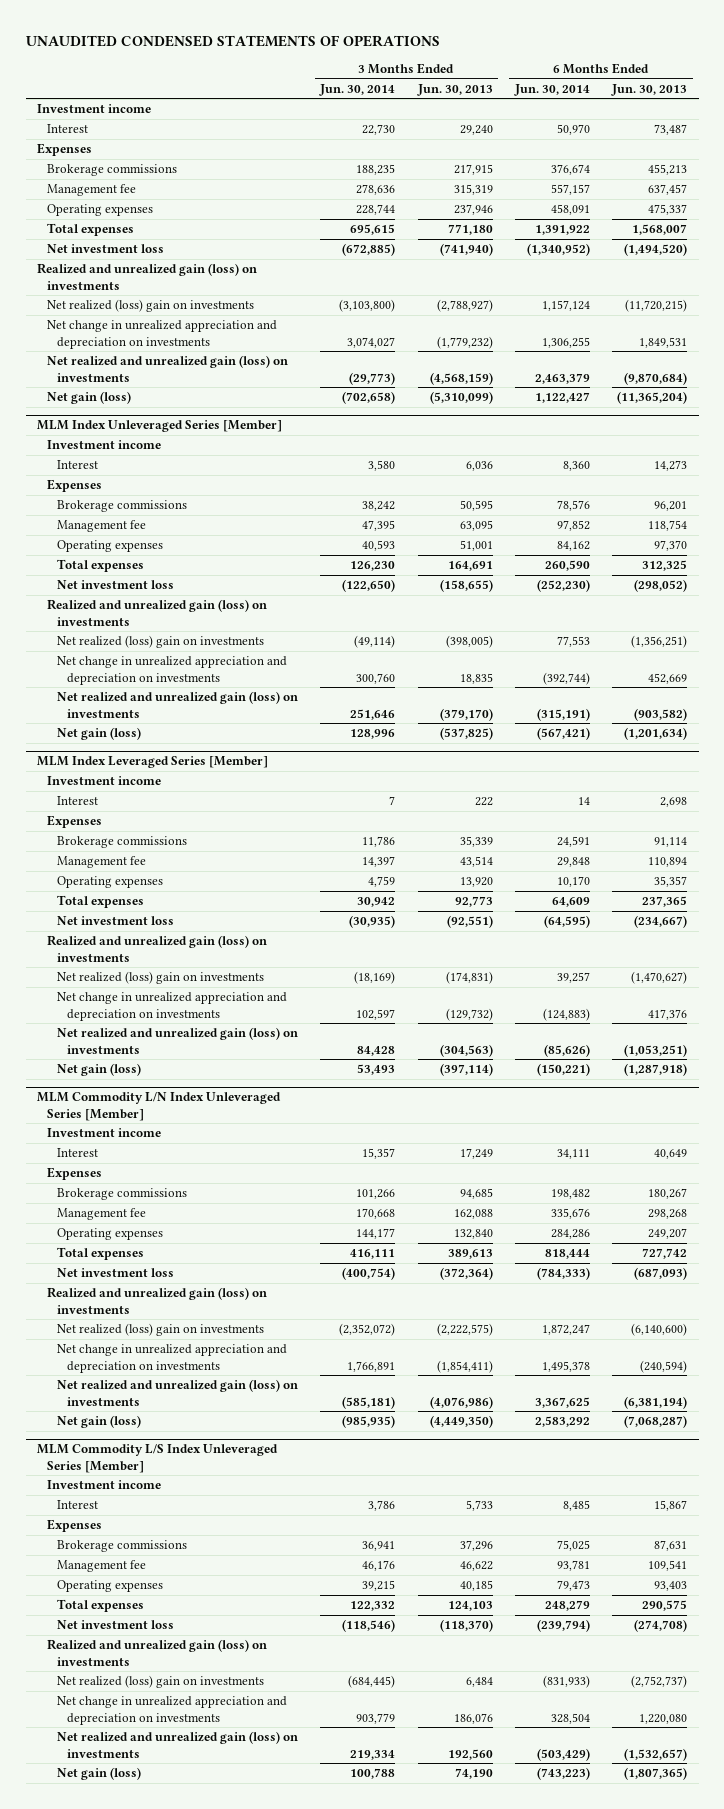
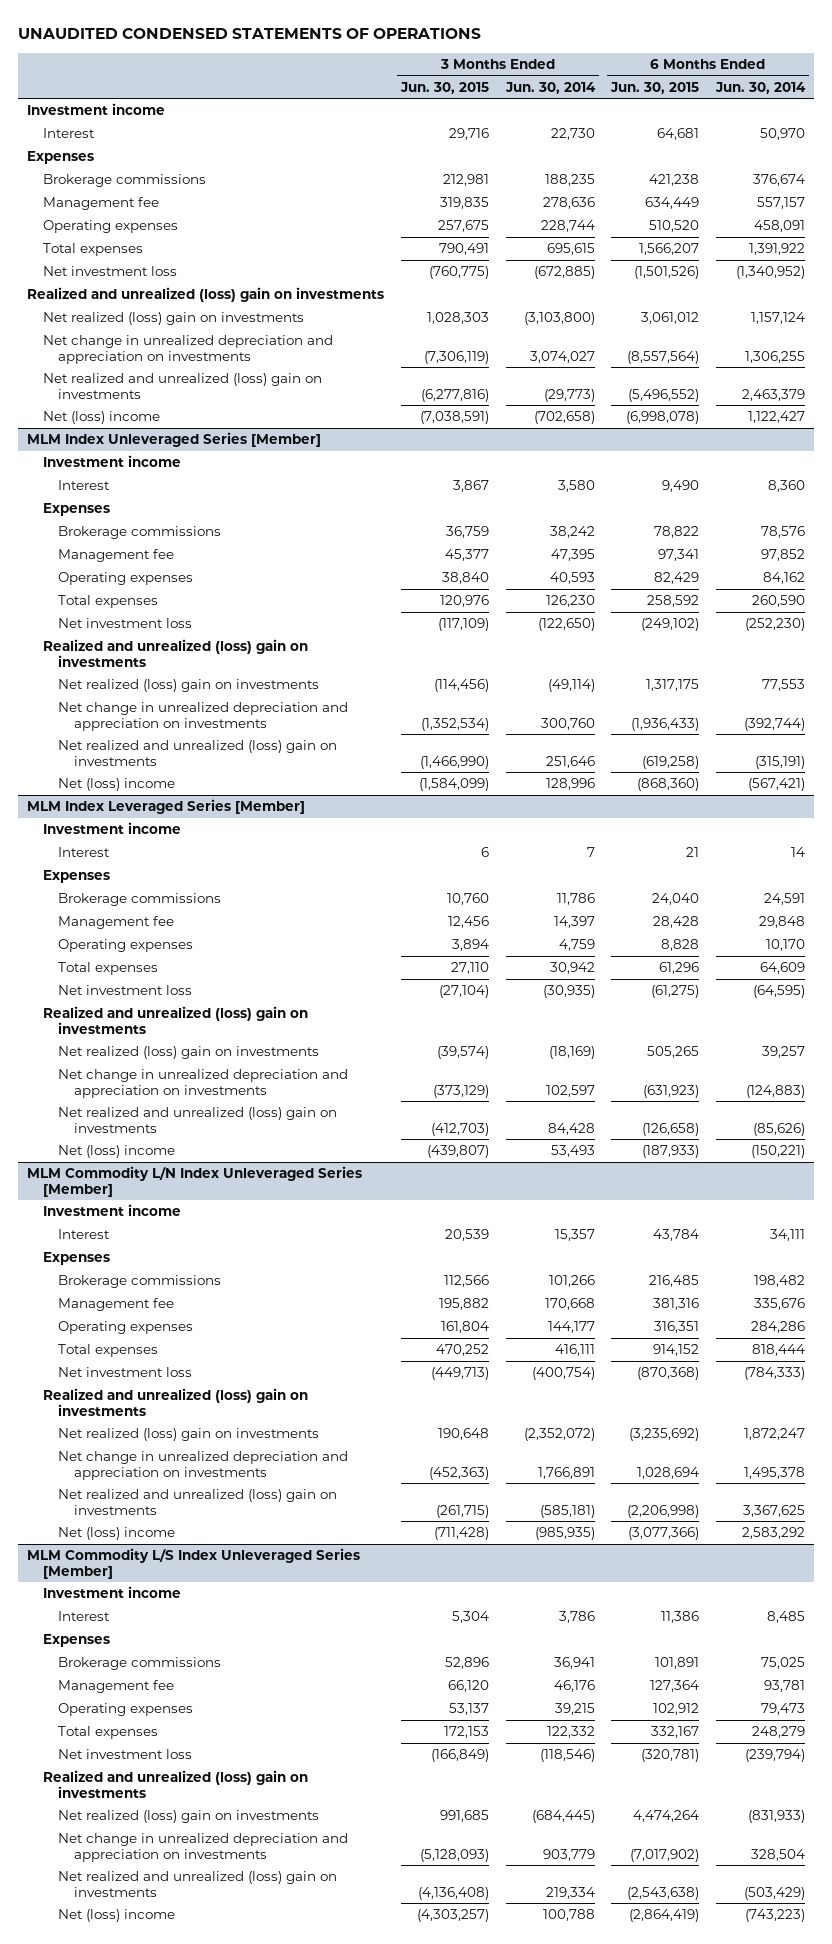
- | 3 Months Ended Jun. 30, 2014 | 3 Months Ended Jun. 30, 2013 | 6 Months Ended Jun. 30, 2014 | 6 Months Ended Jun. 30, 2013
+ | 3 Months Ended Jun. 30, 2015 | 3 Months Ended Jun. 30, 2014 | 6 Months Ended Jun. 30, 2015 | 6 Months Ended Jun. 30, 2014
- Realized and unrealized gain (loss) on investments
+ Realized and unrealized (loss) gain on investments
- Net change in unrealized appreciation and depreciation on investments | 3,074,027 | (1,779,232) | 1,306,255 | 1,849,531
- Net realized and unrealized gain (loss) on investments | (29,773) | (4,568,159) | 2,463,379 | (9,870,684)
- Net gain (loss) | (702,658) | (5,310,099) | 1,122,427 | (11,365,204)
+ Net change in unrealized depreciation and appreciation on investments | (7,306,119) | 3,074,027 | (8,557,564) | 1,306,255
+ Net realized and unrealized (loss) gain on investments | (6,277,816) | (29,773) | (5,496,552) | 2,463,379
+ Net (loss) income | (7,038,591) | (702,658) | (6,998,078) | 1,122,427
@ MLM Index Unleveraged Series [Member]
- Realized and unrealized gain (loss) on investments
+ Realized and unrealized (loss) gain on investments
- Net change in unrealized appreciation and depreciation on investments | 300,760 | 18,835 | (392,744) | 452,669
- Net realized and unrealized gain (loss) on investments | 251,646 | (379,170) | (315,191) | (903,582)
- Net gain (loss) | 128,996 | (537,825) | (567,421) | (1,201,634)
+ Net change in unrealized depreciation and appreciation on investments | (1,352,534) | 300,760 | (1,936,433) | (392,744)
+ Net realized and unrealized (loss) gain on investments | (1,466,990) | 251,646 | (619,258) | (315,191)
+ Net (loss) income | (1,584,099) | 128,996 | (868,360) | (567,421)
@ MLM Index Leveraged Series [Member]
- Realized and unrealized gain (loss) on investments
+ Realized and unrealized (loss) gain on investments
- Net change in unrealized appreciation and depreciation on investments | 102,597 | (129,732) | (124,883) | 417,376
- Net realized and unrealized gain (loss) on investments | 84,428 | (304,563) | (85,626) | (1,053,251)
- Net gain (loss) | 53,493 | (397,114) | (150,221) | (1,287,918)
+ Net change in unrealized depreciation and appreciation on investments | (373,129) | 102,597 | (631,923) | (124,883)
+ Net realized and unrealized (loss) gain on investments | (412,703) | 84,428 | (126,658) | (85,626)
+ Net (loss) income | (439,807) | 53,493 | (187,933) | (150,221)
@ MLM Commodity L/N Index Unleveraged Series [Member]
- Realized and unrealized gain (loss) on investments
+ Realized and unrealized (loss) gain on investments
- Net change in unrealized appreciation and depreciation on investments | 1,766,891 | (1,854,411) | 1,495,378 | (240,594)
- Net realized and unrealized gain (loss) on investments | (585,181) | (4,076,986) | 3,367,625 | (6,381,194)
- Net gain (loss) | (985,935) | (4,449,350) | 2,583,292 | (7,068,287)
+ Net change in unrealized depreciation and appreciation on investments | (452,363) | 1,766,891 | 1,028,694 | 1,495,378
+ Net realized and unrealized (loss) gain on investments | (261,715) | (585,181) | (2,206,998) | 3,367,625
+ Net (loss) income | (711,428) | (985,935) | (3,077,366) | 2,583,292
@ MLM Commodity L/S Index Unleveraged Series [Member]
- Realized and unrealized gain (loss) on investments
+ Realized and unrealized (loss) gain on investments
- Net change in unrealized appreciation and depreciation on investments | 903,779 | 186,076 | 328,504 | 1,220,080
- Net realized and unrealized gain (loss) on investments | 219,334 | 192,560 | (503,429) | (1,532,657)
- Net gain (loss) | 100,788 | 74,190 | (743,223) | (1,807,365)
+ Net change in unrealized depreciation and appreciation on investments | (5,128,093) | 903,779 | (7,017,902) | 328,504
+ Net realized and unrealized (loss) gain on investments | (4,136,408) | 219,334 | (2,543,638) | (503,429)
+ Net (loss) income | (4,303,257) | 100,788 | (2,864,419) | (743,223)

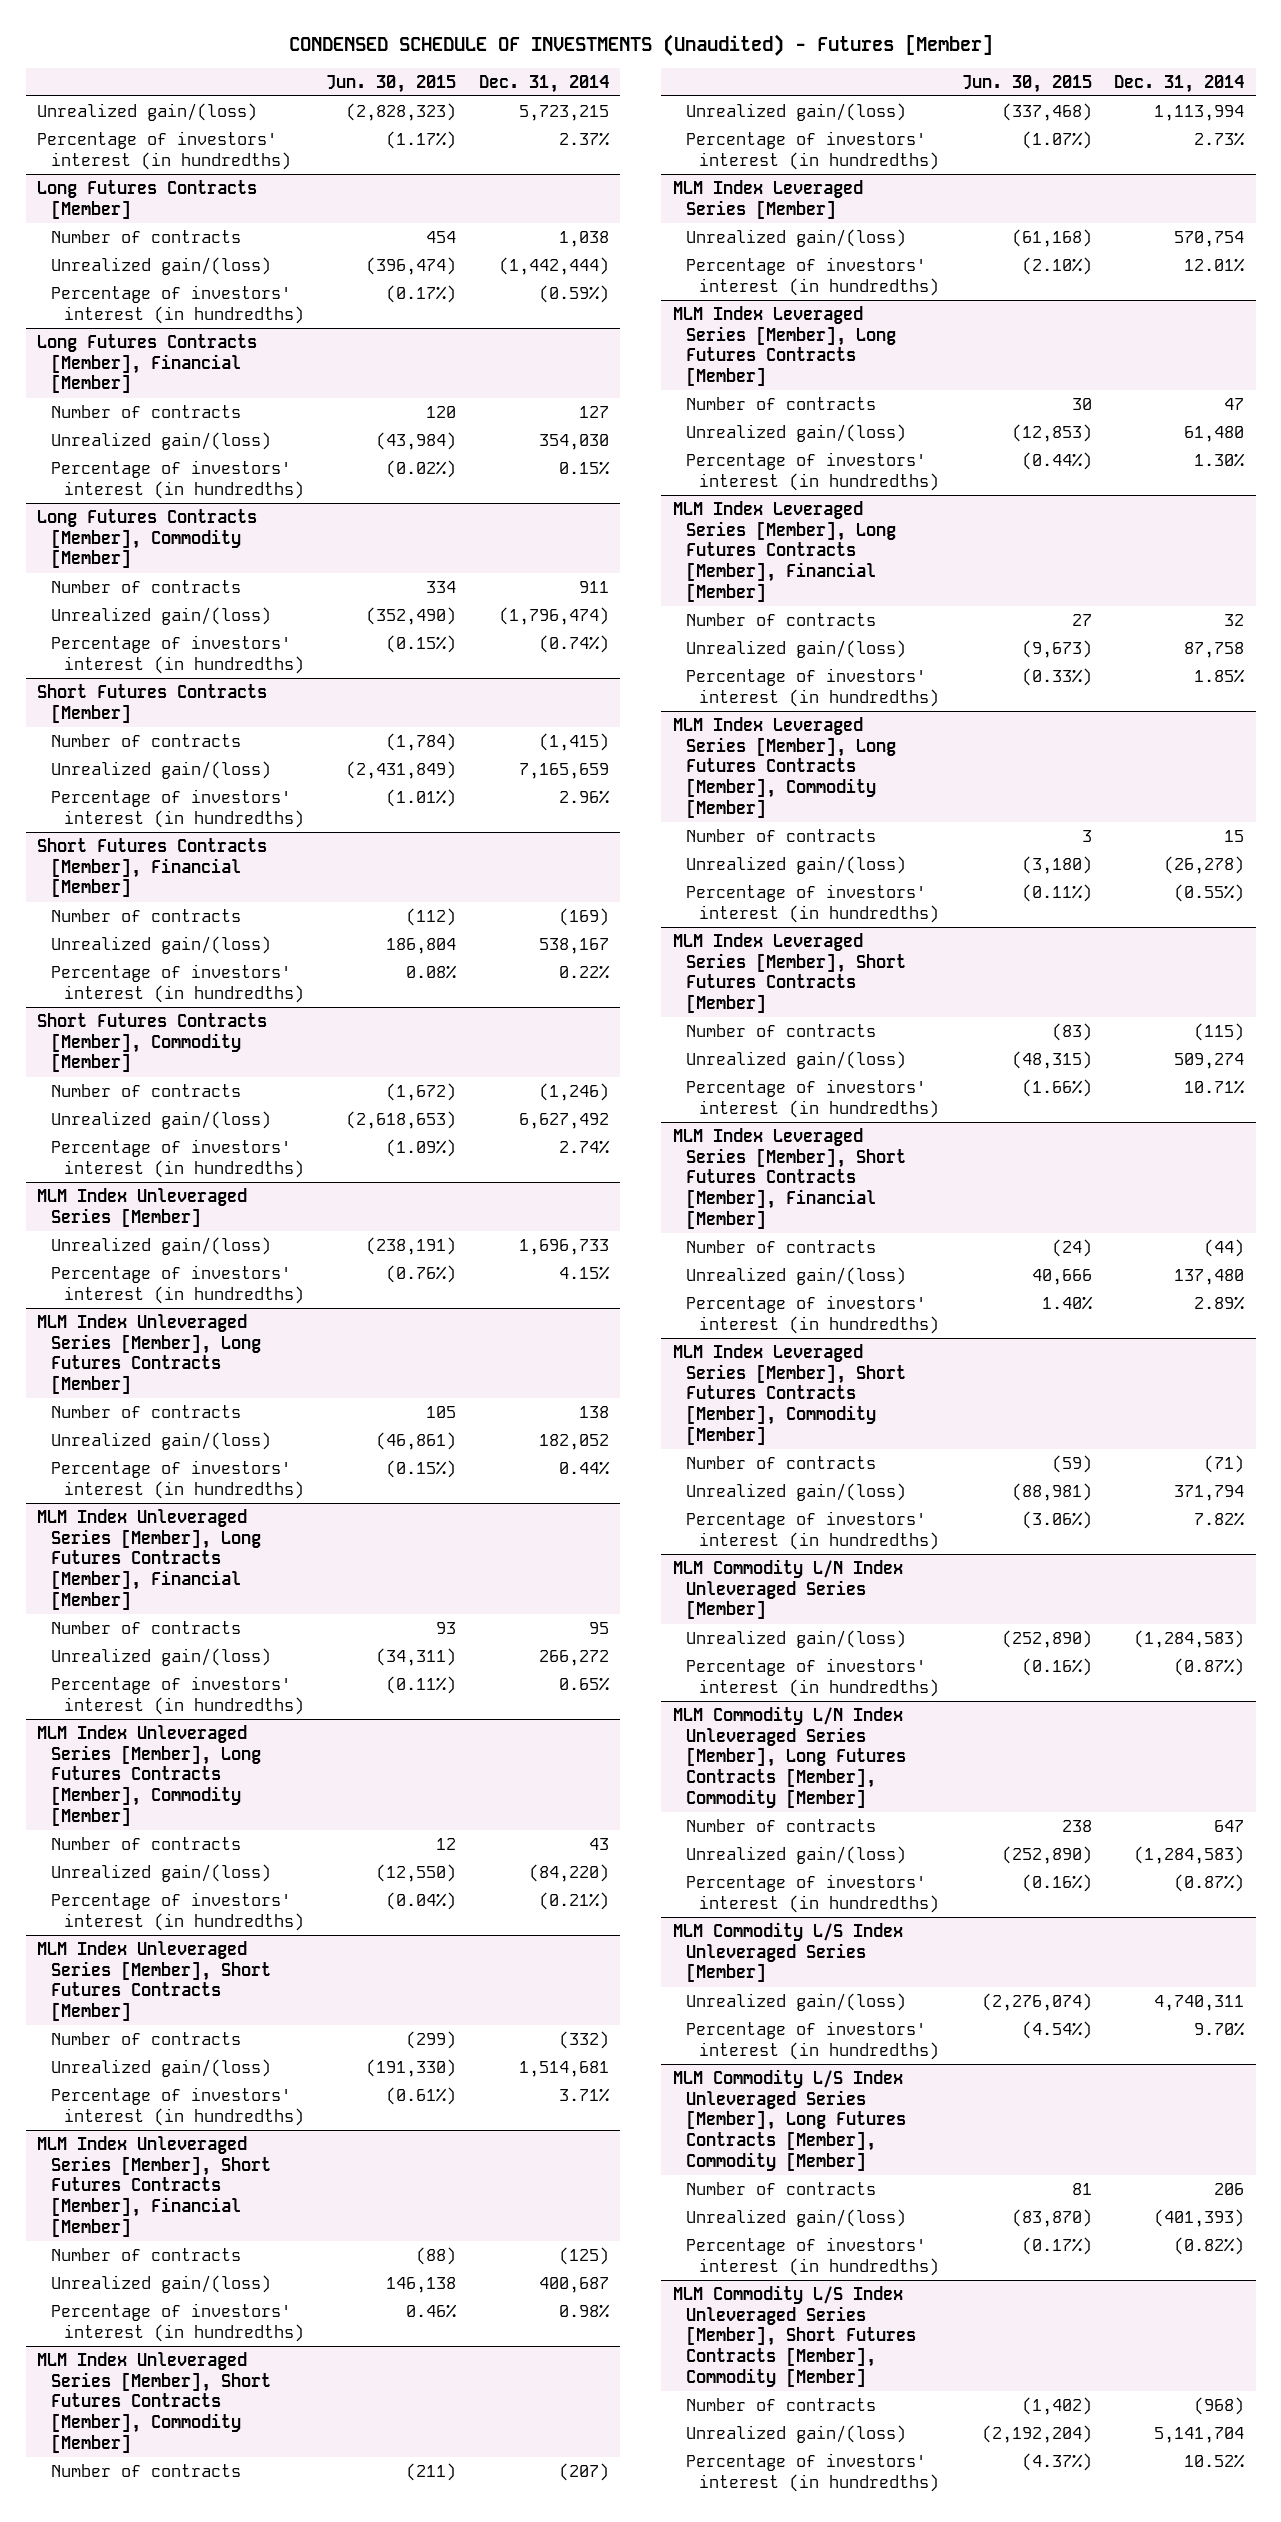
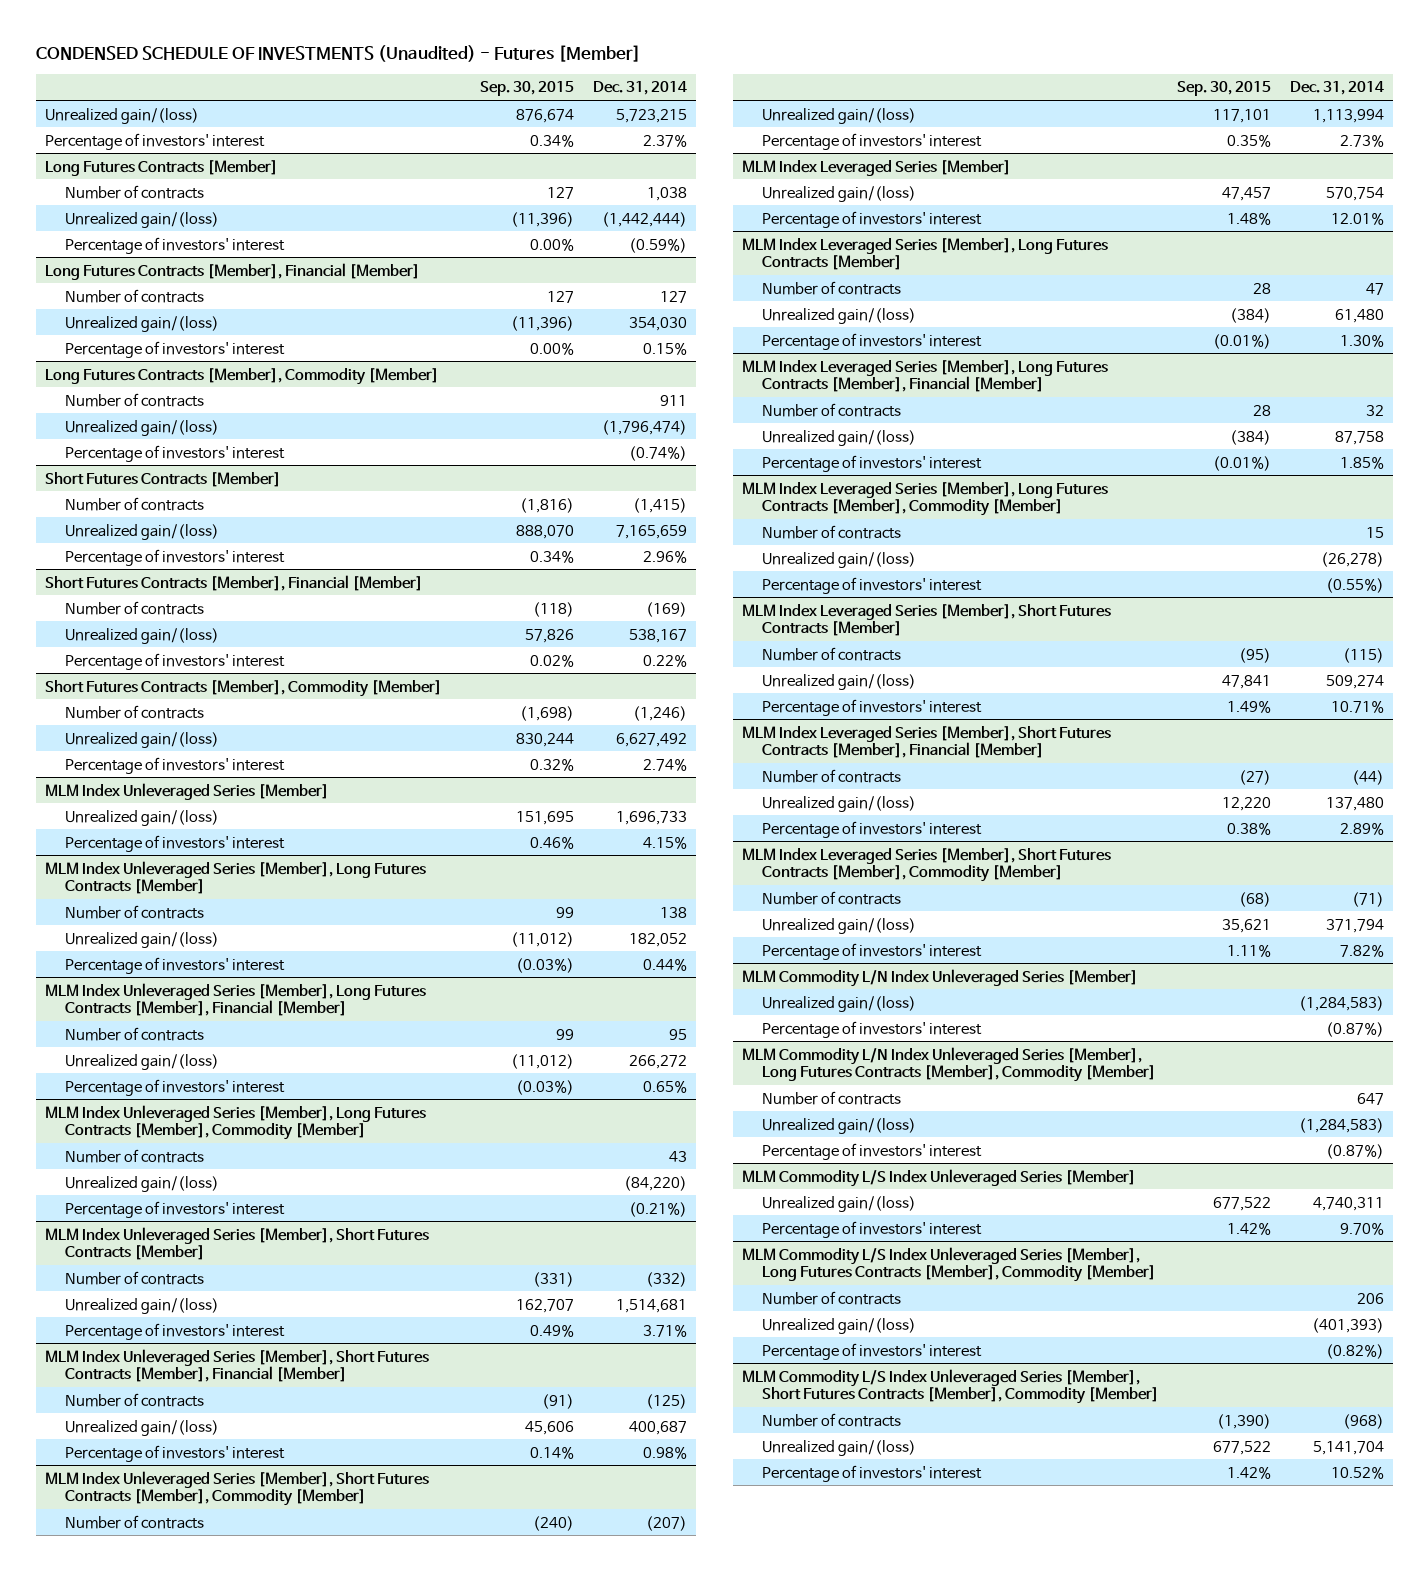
- | Jun. 30, 2015 | Dec. 31, 2014
+ | Sep. 30, 2015 | Dec. 31, 2014
- Percentage of investors' interest (in hundredths) | (1.17%) | 2.37%
+ Percentage of investors' interest | 0.34% | 2.37%
@ Long Futures Contracts [Member]
- Percentage of investors' interest (in hundredths) | (0.17%) | (0.59%)
+ Percentage of investors' interest | 0.00% | (0.59%)
@ Long Futures Contracts [Member], Financial [Member]
- Percentage of investors' interest (in hundredths) | (0.02%) | 0.15%
+ Percentage of investors' interest | 0.00% | 0.15%
@ Long Futures Contracts [Member], Commodity [Member]
- Percentage of investors' interest (in hundredths) | (0.15%) | (0.74%)
+ Percentage of investors' interest | | (0.74%)
@ Short Futures Contracts [Member]
- Percentage of investors' interest (in hundredths) | (1.01%) | 2.96%
+ Percentage of investors' interest | 0.34% | 2.96%
@ Short Futures Contracts [Member], Financial [Member]
- Percentage of investors' interest (in hundredths) | 0.08% | 0.22%
+ Percentage of investors' interest | 0.02% | 0.22%
@ Short Futures Contracts [Member], Commodity [Member]
- Percentage of investors' interest (in hundredths) | (1.09%) | 2.74%
+ Percentage of investors' interest | 0.32% | 2.74%
@ MLM Index Unleveraged Series [Member]
- Percentage of investors' interest (in hundredths) | (0.76%) | 4.15%
+ Percentage of investors' interest | 0.46% | 4.15%
@ MLM Index Unleveraged Series [Member], Long Futures Contracts [Member]
- Percentage of investors' interest (in hundredths) | (0.15%) | 0.44%
+ Percentage of investors' interest | (0.03%) | 0.44%
@ MLM Index Unleveraged Series [Member], Long Futures Contracts [Member], Financial [Member]
- Percentage of investors' interest (in hundredths) | (0.11%) | 0.65%
+ Percentage of investors' interest | (0.03%) | 0.65%
@ MLM Index Unleveraged Series [Member], Long Futures Contracts [Member], Commodity [Member]
- Percentage of investors' interest (in hundredths) | (0.04%) | (0.21%)
+ Percentage of investors' interest | | (0.21%)
@ MLM Index Unleveraged Series [Member], Short Futures Contracts [Member]
- Percentage of investors' interest (in hundredths) | (0.61%) | 3.71%
+ Percentage of investors' interest | 0.49% | 3.71%
@ MLM Index Unleveraged Series [Member], Short Futures Contracts [Member], Financial [Member]
- Percentage of investors' interest (in hundredths) | 0.46% | 0.98%
+ Percentage of investors' interest | 0.14% | 0.98%
@ MLM Index Unleveraged Series [Member], Short Futures Contracts [Member], Commodity [Member]
- Percentage of investors' interest (in hundredths) | (1.07%) | 2.73%
+ Percentage of investors' interest | 0.35% | 2.73%
@ MLM Index Leveraged Series [Member]
- Percentage of investors' interest (in hundredths) | (2.10%) | 12.01%
+ Percentage of investors' interest | 1.48% | 12.01%
@ MLM Index Leveraged Series [Member], Long Futures Contracts [Member]
- Percentage of investors' interest (in hundredths) | (0.44%) | 1.30%
+ Percentage of investors' interest | (0.01%) | 1.30%
@ MLM Index Leveraged Series [Member], Long Futures Contracts [Member], Financial [Member]
- Percentage of investors' interest (in hundredths) | (0.33%) | 1.85%
+ Percentage of investors' interest | (0.01%) | 1.85%
@ MLM Index Leveraged Series [Member], Long Futures Contracts [Member], Commodity [Member]
- Percentage of investors' interest (in hundredths) | (0.11%) | (0.55%)
+ Percentage of investors' interest | | (0.55%)
@ MLM Index Leveraged Series [Member], Short Futures Contracts [Member]
- Percentage of investors' interest (in hundredths) | (1.66%) | 10.71%
+ Percentage of investors' interest | 1.49% | 10.71%
@ MLM Index Leveraged Series [Member], Short Futures Contracts [Member], Financial [Member]
- Percentage of investors' interest (in hundredths) | 1.40% | 2.89%
+ Percentage of investors' interest | 0.38% | 2.89%
@ MLM Index Leveraged Series [Member], Short Futures Contracts [Member], Commodity [Member]
- Percentage of investors' interest (in hundredths) | (3.06%) | 7.82%
+ Percentage of investors' interest | 1.11% | 7.82%
@ MLM Commodity L/N Index Unleveraged Series [Member]
- Percentage of investors' interest (in hundredths) | (0.16%) | (0.87%)
+ Percentage of investors' interest | | (0.87%)
@ MLM Commodity L/N Index Unleveraged Series [Member], Long Futures Contracts [Member], Commodity [Member]
- Percentage of investors' interest (in hundredths) | (0.16%) | (0.87%)
+ Percentage of investors' interest | | (0.87%)
@ MLM Commodity L/S Index Unleveraged Series [Member]
- Percentage of investors' interest (in hundredths) | (4.54%) | 9.70%
+ Percentage of investors' interest | 1.42% | 9.70%
@ MLM Commodity L/S Index Unleveraged Series [Member], Long Futures Contracts [Member], Commodity [Member]
- Percentage of investors' interest (in hundredths) | (0.17%) | (0.82%)
+ Percentage of investors' interest | | (0.82%)
@ MLM Commodity L/S Index Unleveraged Series [Member], Short Futures Contracts [Member], Commodity [Member]
- Percentage of investors' interest (in hundredths) | (4.37%) | 10.52%
+ Percentage of investors' interest | 1.42% | 10.52%

